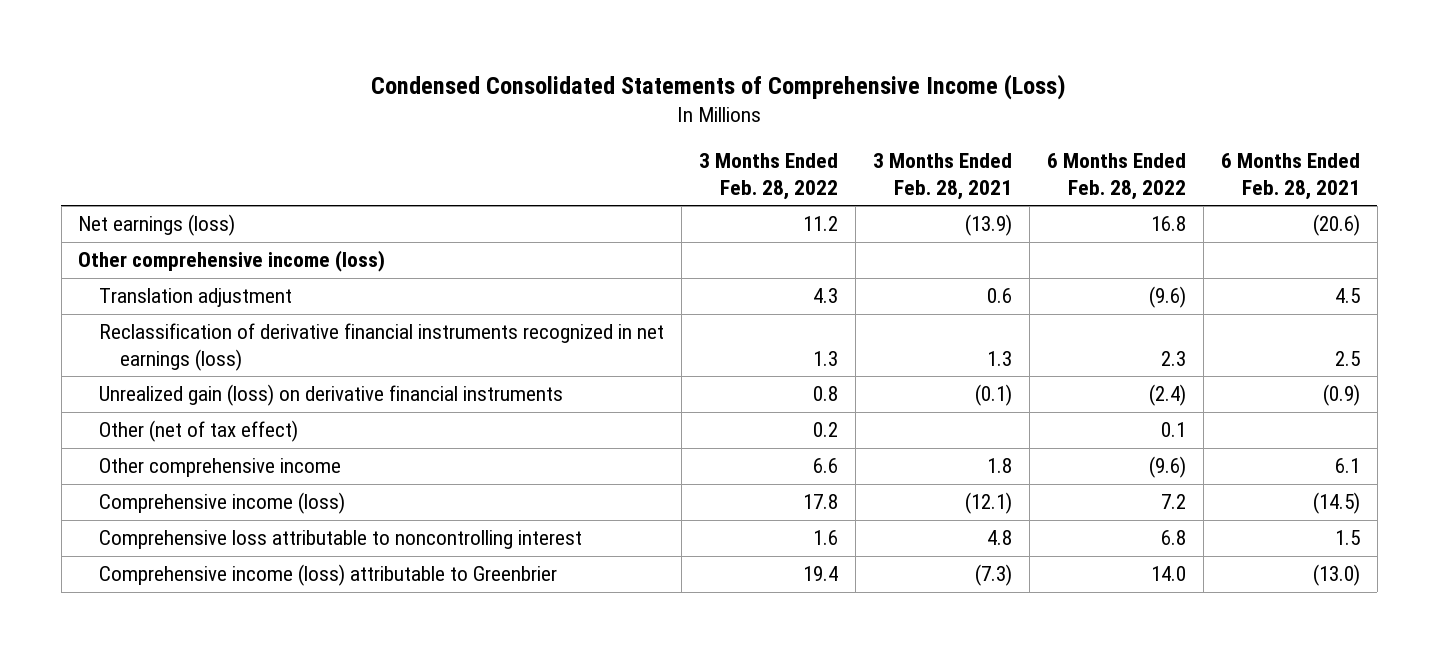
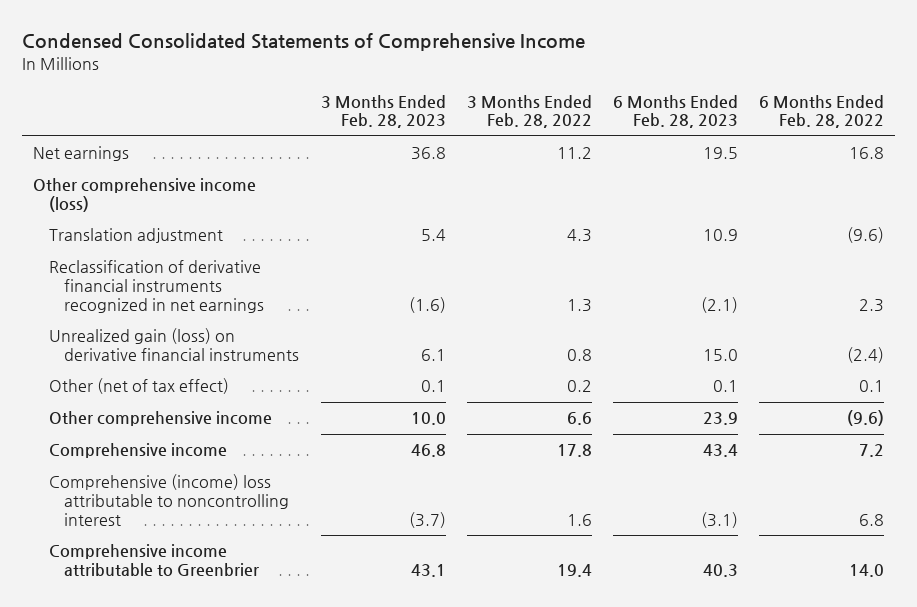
- Condensed Consolidated Statements of Comprehensive Income (Loss)
+ Condensed Consolidated Statements of Comprehensive Income
- | 3 Months Ended Feb. 28, 2022 | 3 Months Ended Feb. 28, 2021 | 6 Months Ended Feb. 28, 2022 | 6 Months Ended Feb. 28, 2021
+ | 3 Months Ended Feb. 28, 2023 | 3 Months Ended Feb. 28, 2022 | 6 Months Ended Feb. 28, 2023 | 6 Months Ended Feb. 28, 2022
- Net earnings (loss) | 11.2 | (13.9) | 16.8 | (20.6)
+ Net earnings | 36.8 | 11.2 | 19.5 | 16.8
- Reclassification of derivative financial instruments recognized in net earnings (loss) | 1.3 | 1.3 | 2.3 | 2.5
+ Reclassification of derivative financial instruments recognized in net earnings | (1.6) | 1.3 | (2.1) | 2.3
- Comprehensive income (loss) | 17.8 | (12.1) | 7.2 | (14.5)
- Comprehensive loss attributable to noncontrolling interest | 1.6 | 4.8 | 6.8 | 1.5
- Comprehensive income (loss) attributable to Greenbrier | 19.4 | (7.3) | 14.0 | (13.0)
+ Comprehensive income | 46.8 | 17.8 | 43.4 | 7.2
+ Comprehensive (income) loss attributable to noncontrolling interest | (3.7) | 1.6 | (3.1) | 6.8
+ Comprehensive income attributable to Greenbrier | 43.1 | 19.4 | 40.3 | 14.0

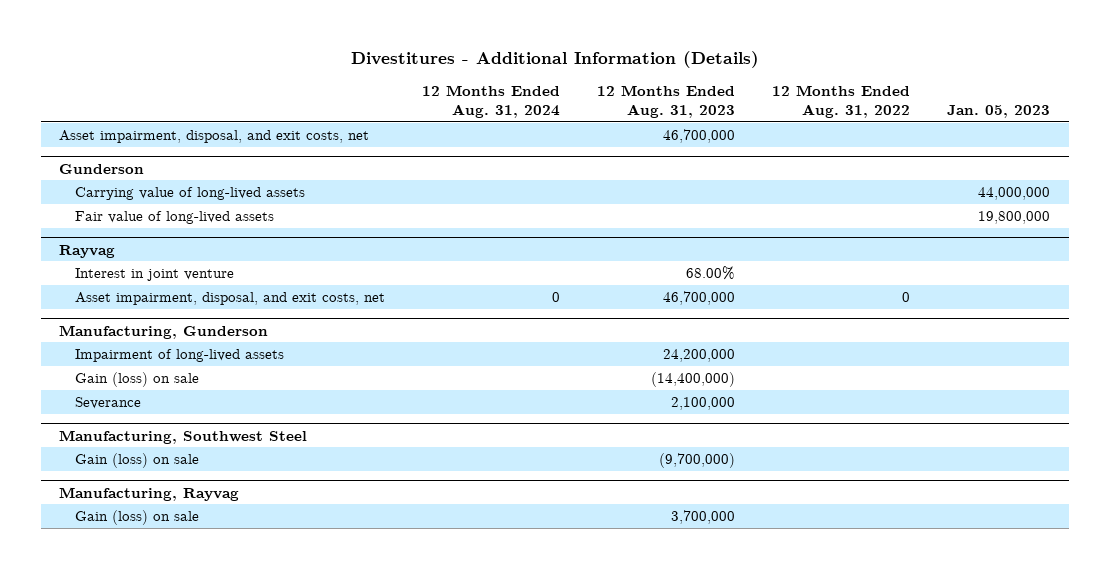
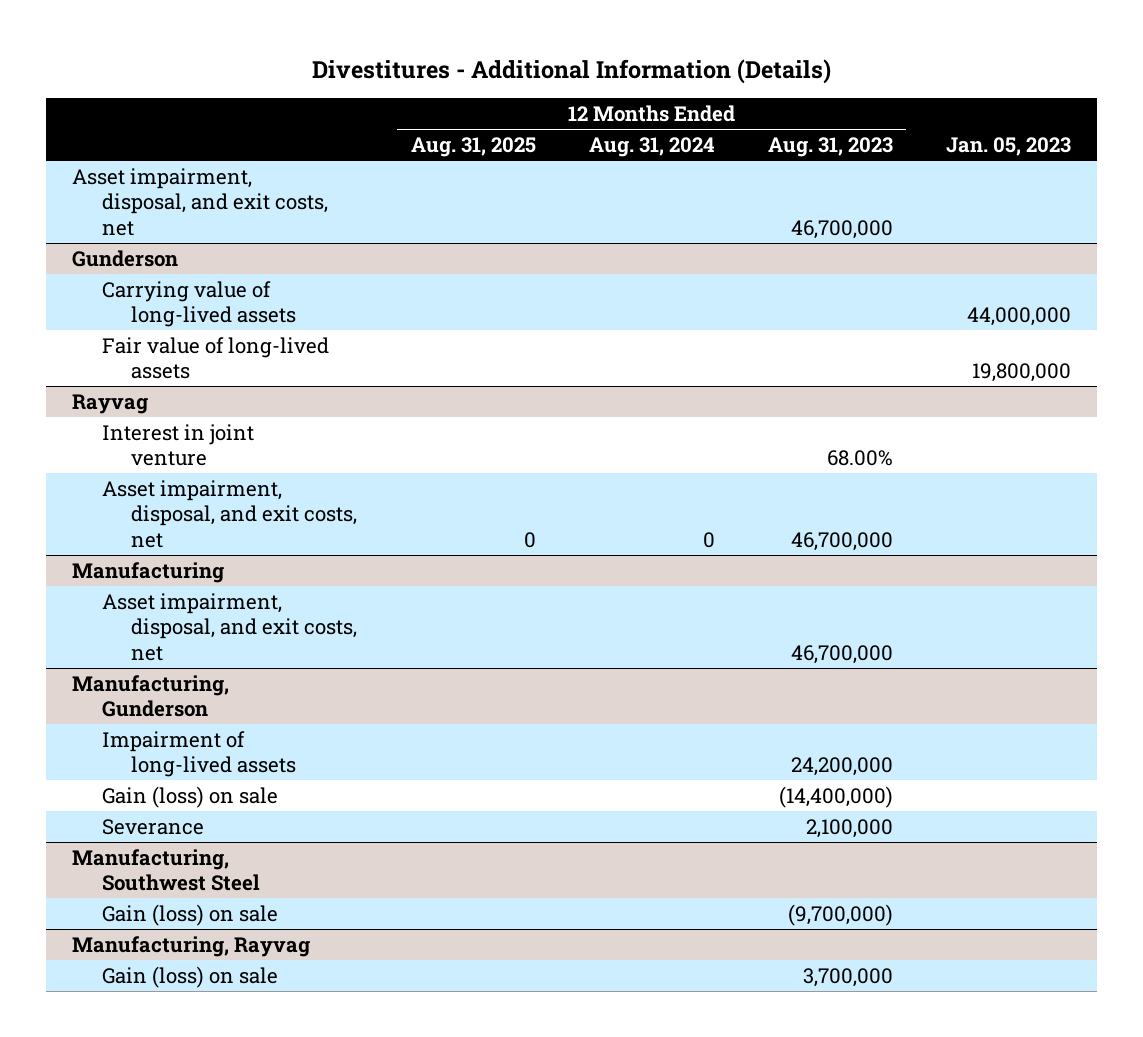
- | 12 Months Ended Aug. 31, 2024 | 12 Months Ended Aug. 31, 2023 | 12 Months Ended Aug. 31, 2022 | Jan. 05, 2023
+ | 12 Months Ended Aug. 31, 2025 | 12 Months Ended Aug. 31, 2024 | 12 Months Ended Aug. 31, 2023 | Jan. 05, 2023
+ Manufacturing
+ Asset impairment, disposal, and exit costs, net | | | 46,700,000 |

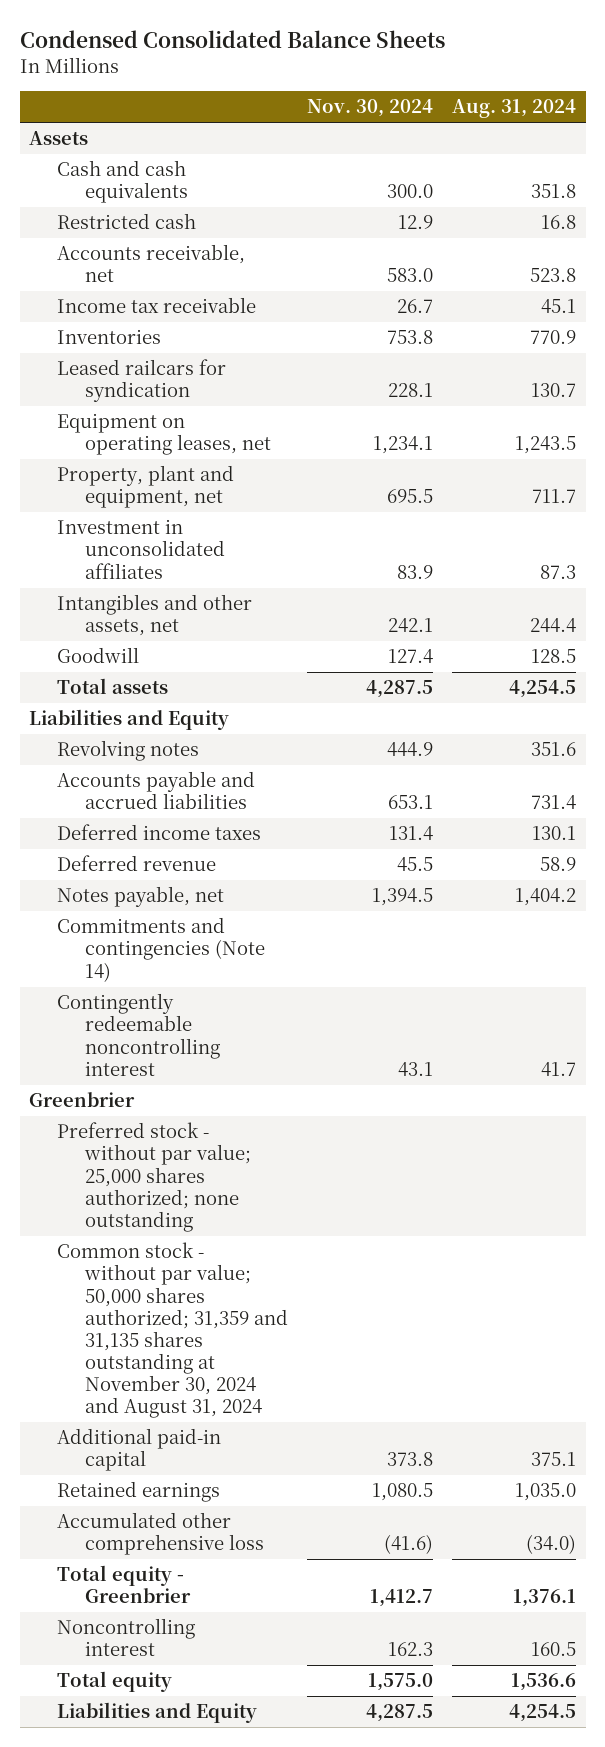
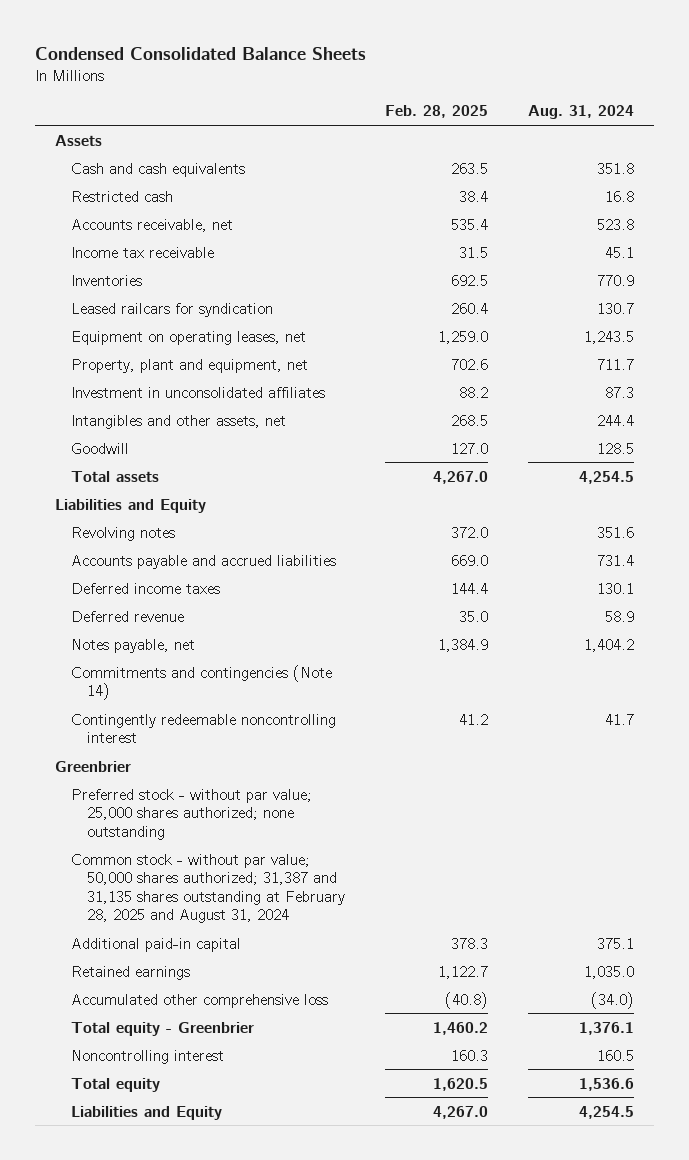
- | Nov. 30, 2024 | Aug. 31, 2024
+ | Feb. 28, 2025 | Aug. 31, 2024
- Common stock - without par value; 50,000 shares authorized; 31,359 and 31,135 shares outstanding at November 30, 2024 and August 31, 2024
+ Common stock - without par value; 50,000 shares authorized; 31,387 and 31,135 shares outstanding at February 28, 2025 and August 31, 2024

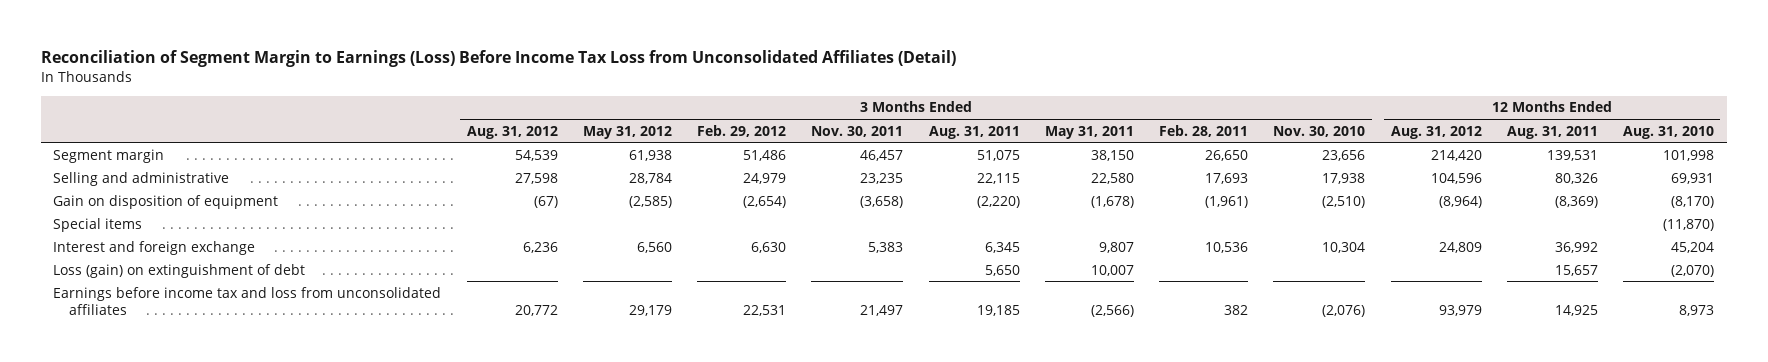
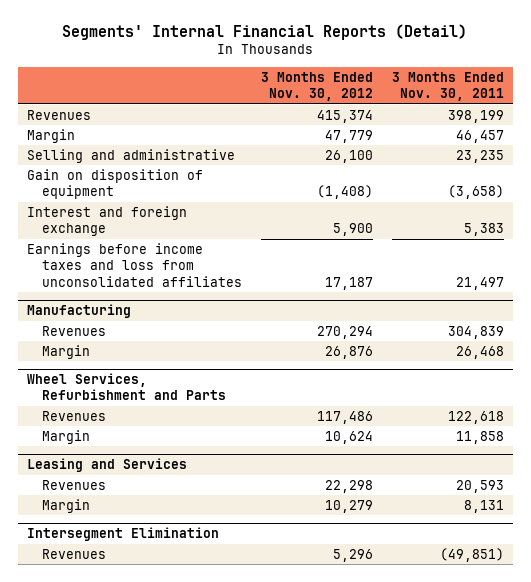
- Reconciliation of Segment Margin to Earnings (Loss) Before Income Tax Loss from Unconsolidated Affiliates (Detail)
+ Segments' Internal Financial Reports (Detail)
- | 3 Months Ended Aug. 31, 2012 | 3 Months Ended May 31, 2012 | 3 Months Ended Feb. 29, 2012 | 3 Months Ended Nov. 30, 2011 | 3 Months Ended Aug. 31, 2011 | 3 Months Ended May 31, 2011 | 3 Months Ended Feb. 28, 2011 | 3 Months Ended Nov. 30, 2010 | 12 Months Ended Aug. 31, 2012 | 12 Months Ended Aug. 31, 2011 | 12 Months Ended Aug. 31, 2010
+ | 3 Months Ended Nov. 30, 2012 | 3 Months Ended Nov. 30, 2011
- Segment margin | 54,539 | 61,938 | 51,486 | 46,457 | 51,075 | 38,150 | 26,650 | 23,656 | 214,420 | 139,531 | 101,998
+ Revenues | 415,374 | 398,199
+ Margin | 47,779 | 46,457
- Special items | | | | | | | | | | | (11,870)
- Loss (gain) on extinguishment of debt | | | | | 5,650 | 10,007 | | | | 15,657 | (2,070)
- Earnings before income tax and loss from unconsolidated affiliates | 20,772 | 29,179 | 22,531 | 21,497 | 19,185 | (2,566) | 382 | (2,076) | 93,979 | 14,925 | 8,973
+ Earnings before income taxes and loss from unconsolidated affiliates | 17,187 | 21,497
+ Manufacturing
+ Revenues | 270,294 | 304,839
+ Margin | 26,876 | 26,468
+ Wheel Services, Refurbishment and Parts
+ Revenues | 117,486 | 122,618
+ Margin | 10,624 | 11,858
+ Leasing and Services
+ Revenues | 22,298 | 20,593
+ Margin | 10,279 | 8,131
+ Intersegment Elimination
+ Revenues | 5,296 | (49,851)

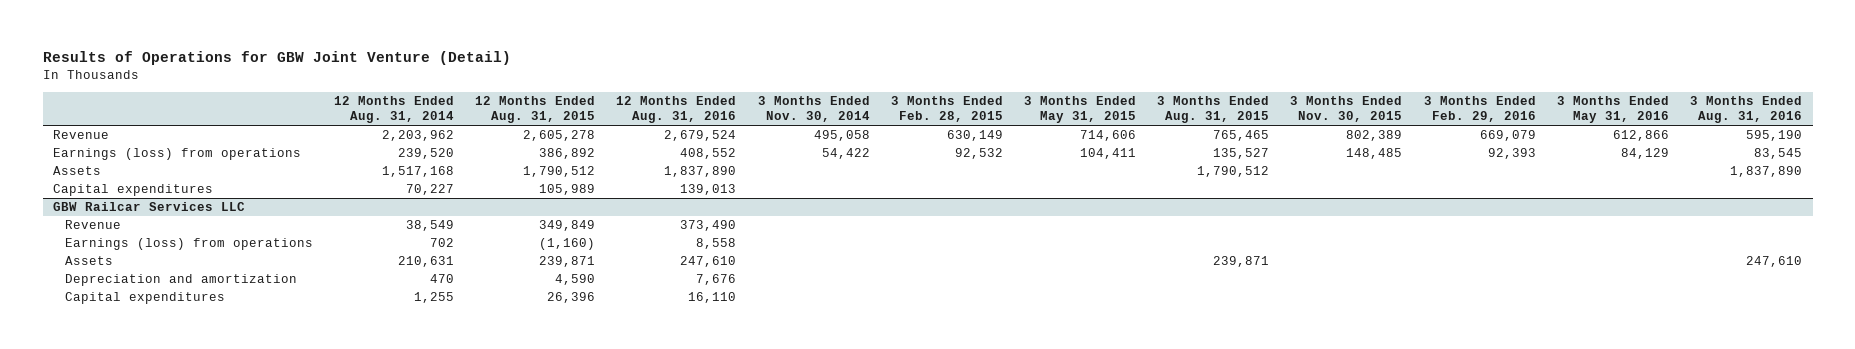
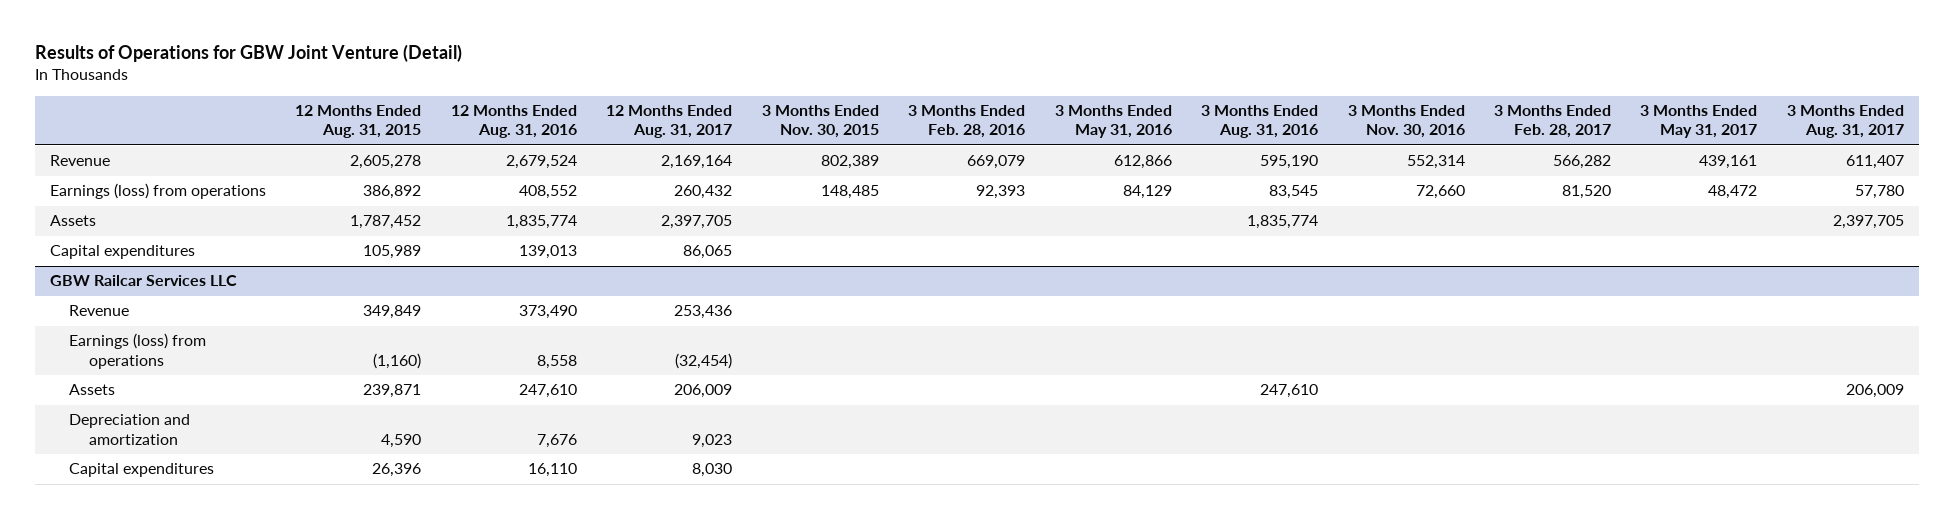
- | 12 Months Ended Aug. 31, 2014 | 12 Months Ended Aug. 31, 2015 | 12 Months Ended Aug. 31, 2016 | 3 Months Ended Nov. 30, 2014 | 3 Months Ended Feb. 28, 2015 | 3 Months Ended May 31, 2015 | 3 Months Ended Aug. 31, 2015 | 3 Months Ended Nov. 30, 2015 | 3 Months Ended Feb. 29, 2016 | 3 Months Ended May 31, 2016 | 3 Months Ended Aug. 31, 2016
+ | 12 Months Ended Aug. 31, 2015 | 12 Months Ended Aug. 31, 2016 | 12 Months Ended Aug. 31, 2017 | 3 Months Ended Nov. 30, 2015 | 3 Months Ended Feb. 28, 2016 | 3 Months Ended May 31, 2016 | 3 Months Ended Aug. 31, 2016 | 3 Months Ended Nov. 30, 2016 | 3 Months Ended Feb. 28, 2017 | 3 Months Ended May 31, 2017 | 3 Months Ended Aug. 31, 2017
- Assets | 1,517,168 | 1,790,512 | 1,837,890 | | | | 1,790,512 | | | | 1,837,890
+ Assets | 1,787,452 | 1,835,774 | 2,397,705 | | | | 1,835,774 | | | | 2,397,705

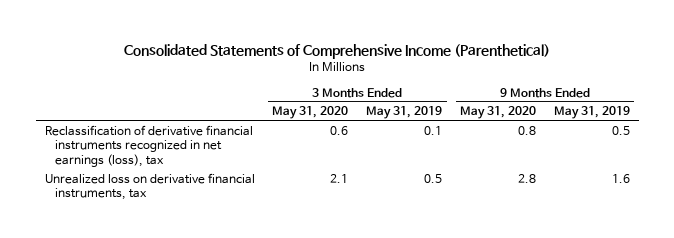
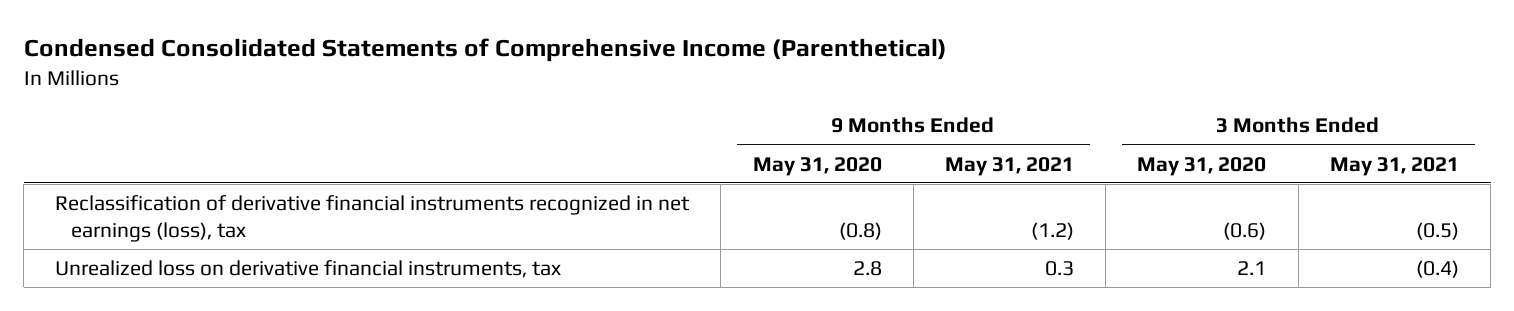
- Consolidated Statements of Comprehensive Income (Parenthetical)
+ Condensed Consolidated Statements of Comprehensive Income (Parenthetical)
- | 3 Months Ended May 31, 2020 | 3 Months Ended May 31, 2019 | 9 Months Ended May 31, 2020 | 9 Months Ended May 31, 2019
+ | 9 Months Ended May 31, 2020 | 9 Months Ended May 31, 2021 | 3 Months Ended May 31, 2020 | 3 Months Ended May 31, 2021
- Reclassification of derivative financial instruments recognized in net earnings (loss), tax | 0.6 | 0.1 | 0.8 | 0.5
+ Reclassification of derivative financial instruments recognized in net earnings (loss), tax | (0.8) | (1.2) | (0.6) | (0.5)

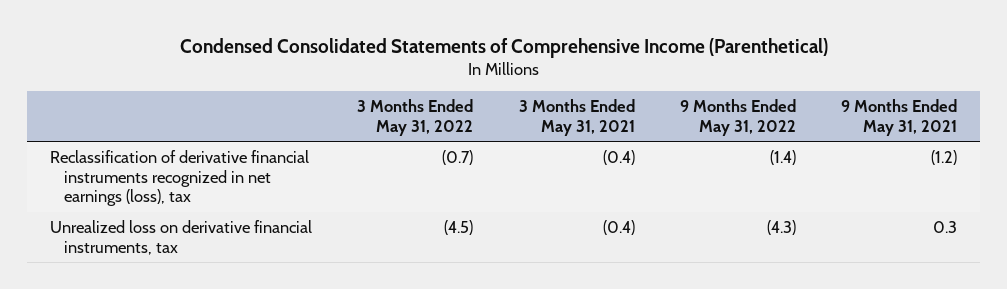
- | 9 Months Ended May 31, 2020 | 9 Months Ended May 31, 2021 | 3 Months Ended May 31, 2020 | 3 Months Ended May 31, 2021
+ | 3 Months Ended May 31, 2022 | 3 Months Ended May 31, 2021 | 9 Months Ended May 31, 2022 | 9 Months Ended May 31, 2021
- Reclassification of derivative financial instruments recognized in net earnings (loss), tax | (0.8) | (1.2) | (0.6) | (0.5)
+ Reclassification of derivative financial instruments recognized in net earnings (loss), tax | (0.7) | (0.4) | (1.4) | (1.2)

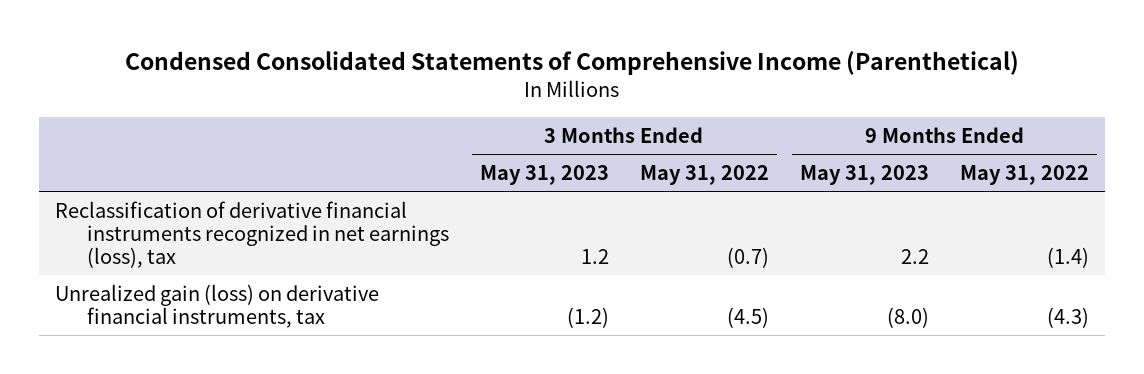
- | 3 Months Ended May 31, 2022 | 3 Months Ended May 31, 2021 | 9 Months Ended May 31, 2022 | 9 Months Ended May 31, 2021
+ | 3 Months Ended May 31, 2023 | 3 Months Ended May 31, 2022 | 9 Months Ended May 31, 2023 | 9 Months Ended May 31, 2022
- Unrealized loss on derivative financial instruments, tax | (4.5) | (0.4) | (4.3) | 0.3
+ Unrealized gain (loss) on derivative financial instruments, tax | (1.2) | (4.5) | (8.0) | (4.3)

